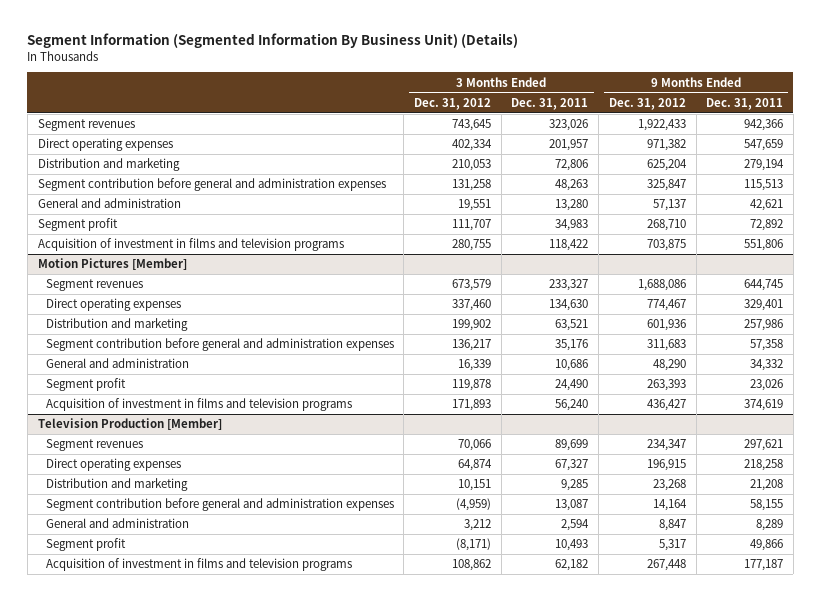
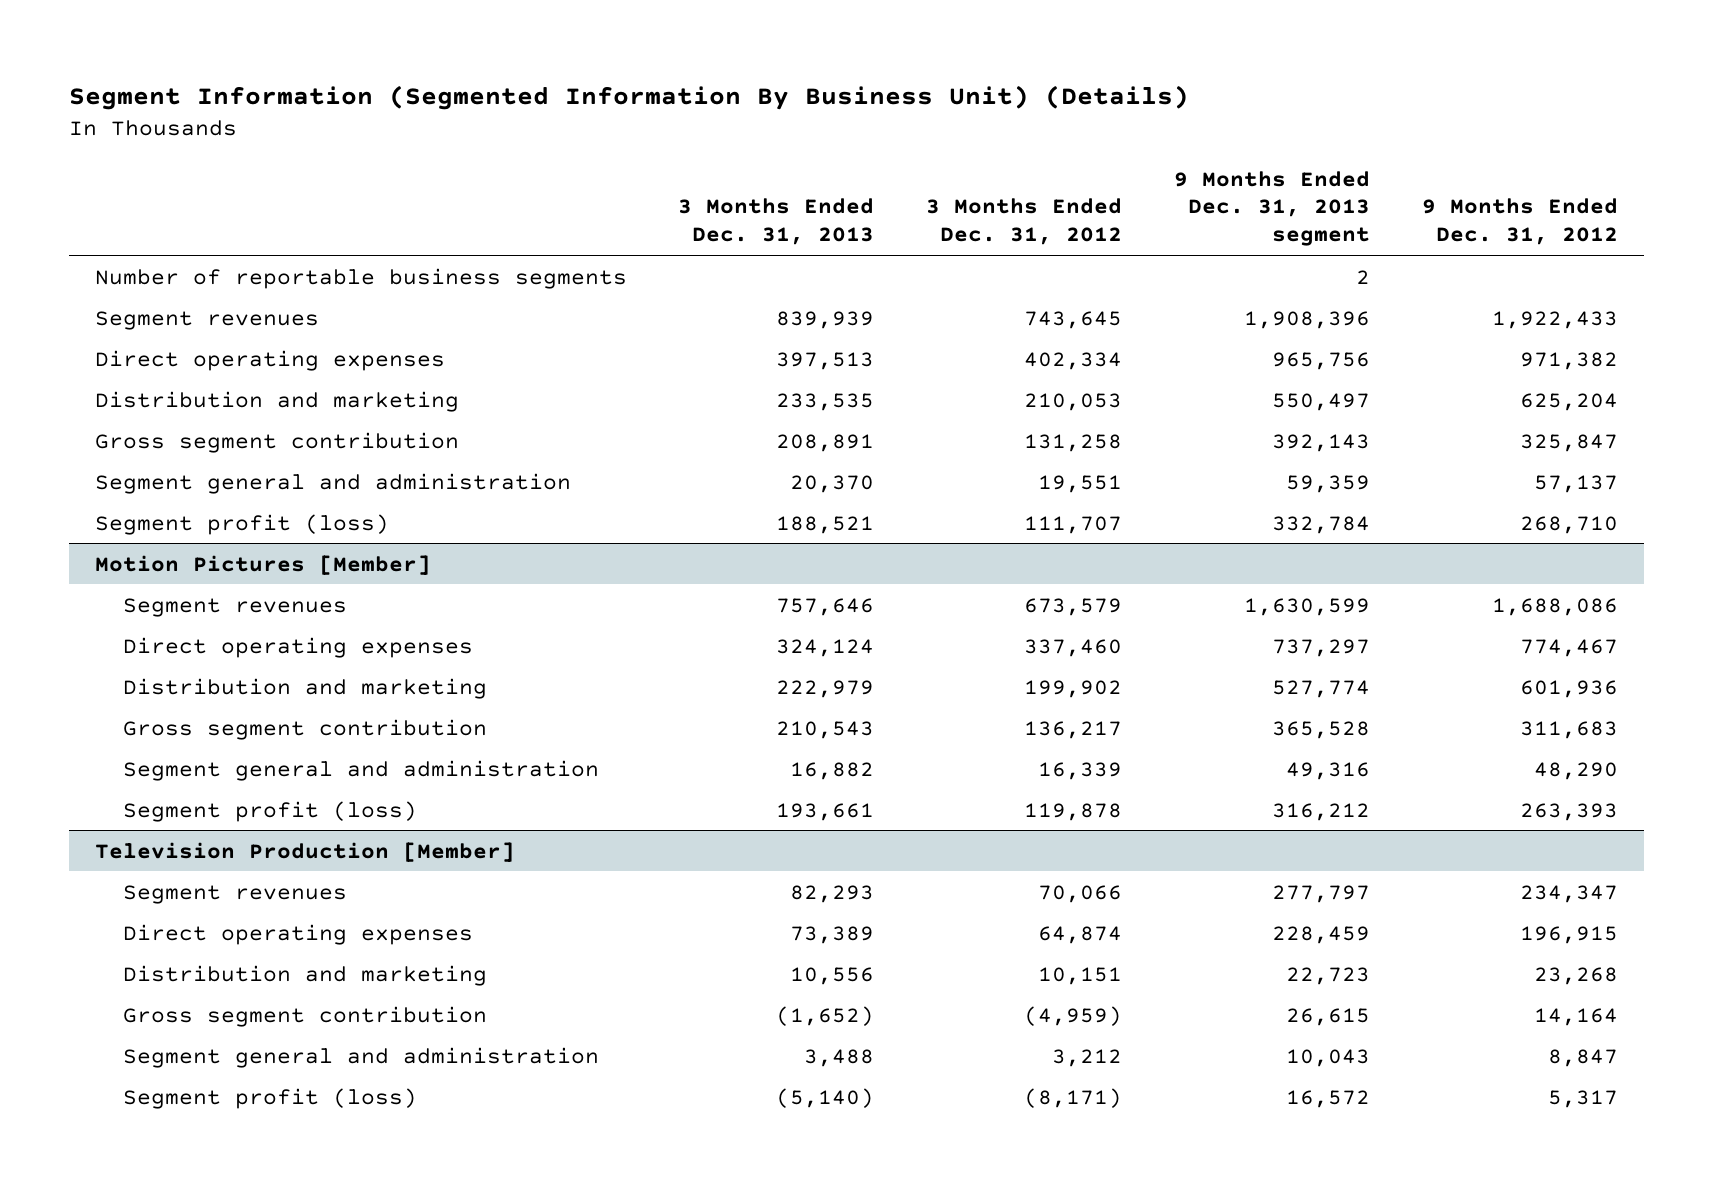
- | 3 Months Ended Dec. 31, 2012 | 3 Months Ended Dec. 31, 2011 | 9 Months Ended Dec. 31, 2012 | 9 Months Ended Dec. 31, 2011
+ | 3 Months Ended Dec. 31, 2013 | 3 Months Ended Dec. 31, 2012 | 9 Months Ended Dec. 31, 2013 segment | 9 Months Ended Dec. 31, 2012
+ Number of reportable business segments | | | 2 |
- Segment contribution before general and administration expenses | 131,258 | 48,263 | 325,847 | 115,513
- General and administration | 19,551 | 13,280 | 57,137 | 42,621
- Segment profit | 111,707 | 34,983 | 268,710 | 72,892
- Acquisition of investment in films and television programs | 280,755 | 118,422 | 703,875 | 551,806
+ Gross segment contribution | 208,891 | 131,258 | 392,143 | 325,847
+ Segment general and administration | 20,370 | 19,551 | 59,359 | 57,137
+ Segment profit (loss) | 188,521 | 111,707 | 332,784 | 268,710
@ Motion Pictures [Member]
- Segment contribution before general and administration expenses | 136,217 | 35,176 | 311,683 | 57,358
- General and administration | 16,339 | 10,686 | 48,290 | 34,332
- Segment profit | 119,878 | 24,490 | 263,393 | 23,026
- Acquisition of investment in films and television programs | 171,893 | 56,240 | 436,427 | 374,619
+ Gross segment contribution | 210,543 | 136,217 | 365,528 | 311,683
+ Segment general and administration | 16,882 | 16,339 | 49,316 | 48,290
+ Segment profit (loss) | 193,661 | 119,878 | 316,212 | 263,393
@ Television Production [Member]
- Segment contribution before general and administration expenses | (4,959) | 13,087 | 14,164 | 58,155
- General and administration | 3,212 | 2,594 | 8,847 | 8,289
- Segment profit | (8,171) | 10,493 | 5,317 | 49,866
- Acquisition of investment in films and television programs | 108,862 | 62,182 | 267,448 | 177,187
+ Gross segment contribution | (1,652) | (4,959) | 26,615 | 14,164
+ Segment general and administration | 3,488 | 3,212 | 10,043 | 8,847
+ Segment profit (loss) | (5,140) | (8,171) | 16,572 | 5,317

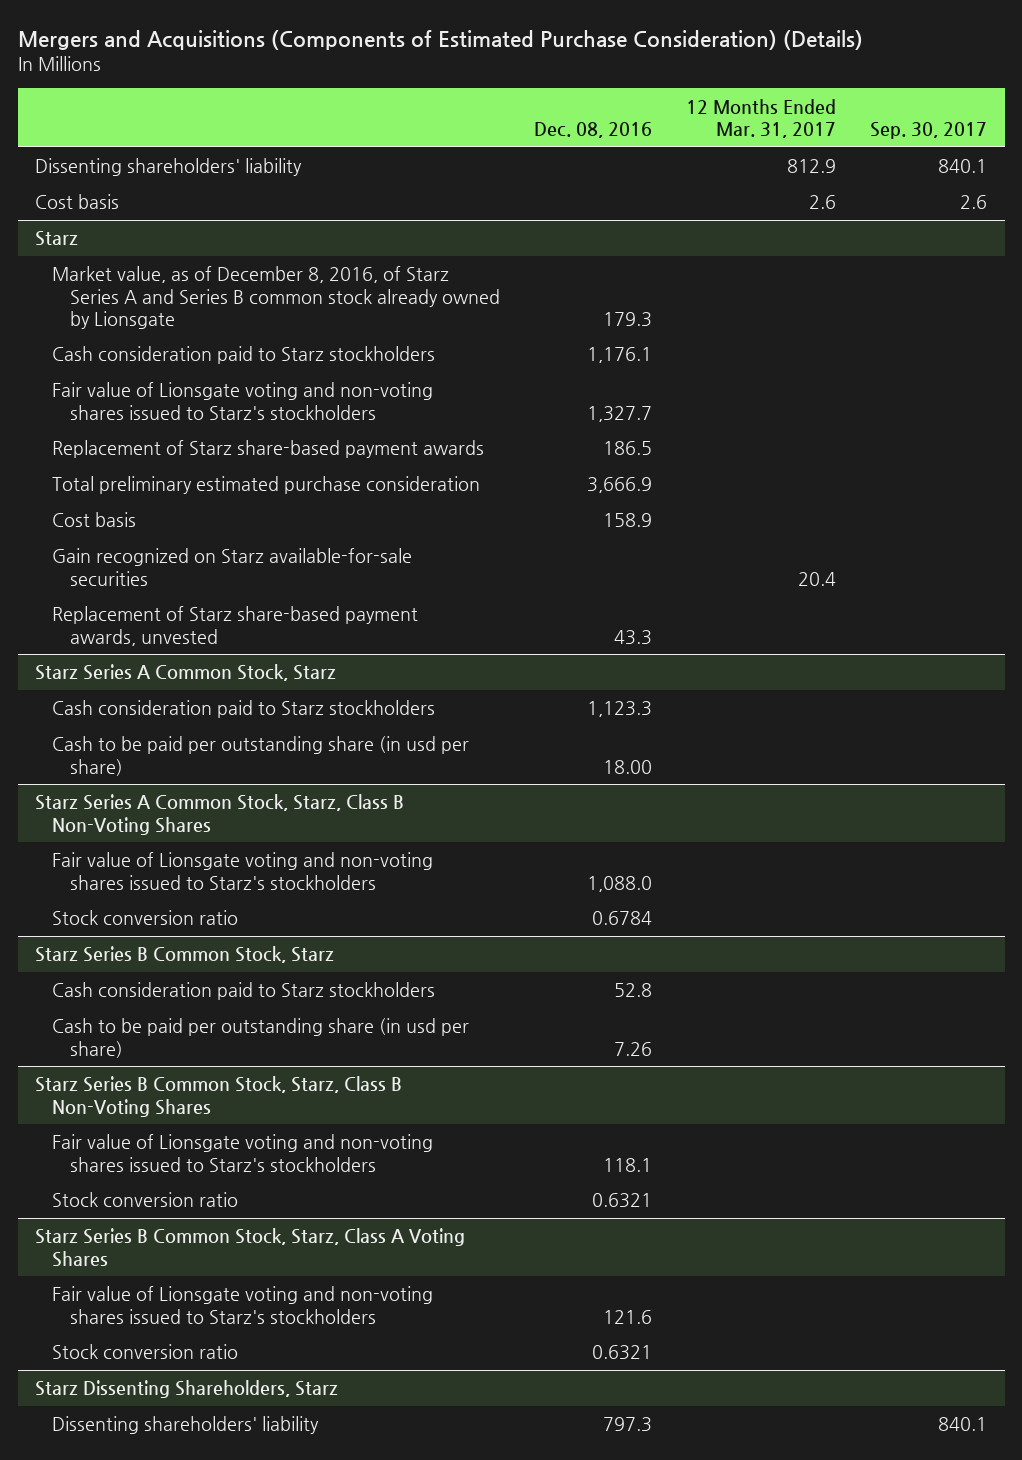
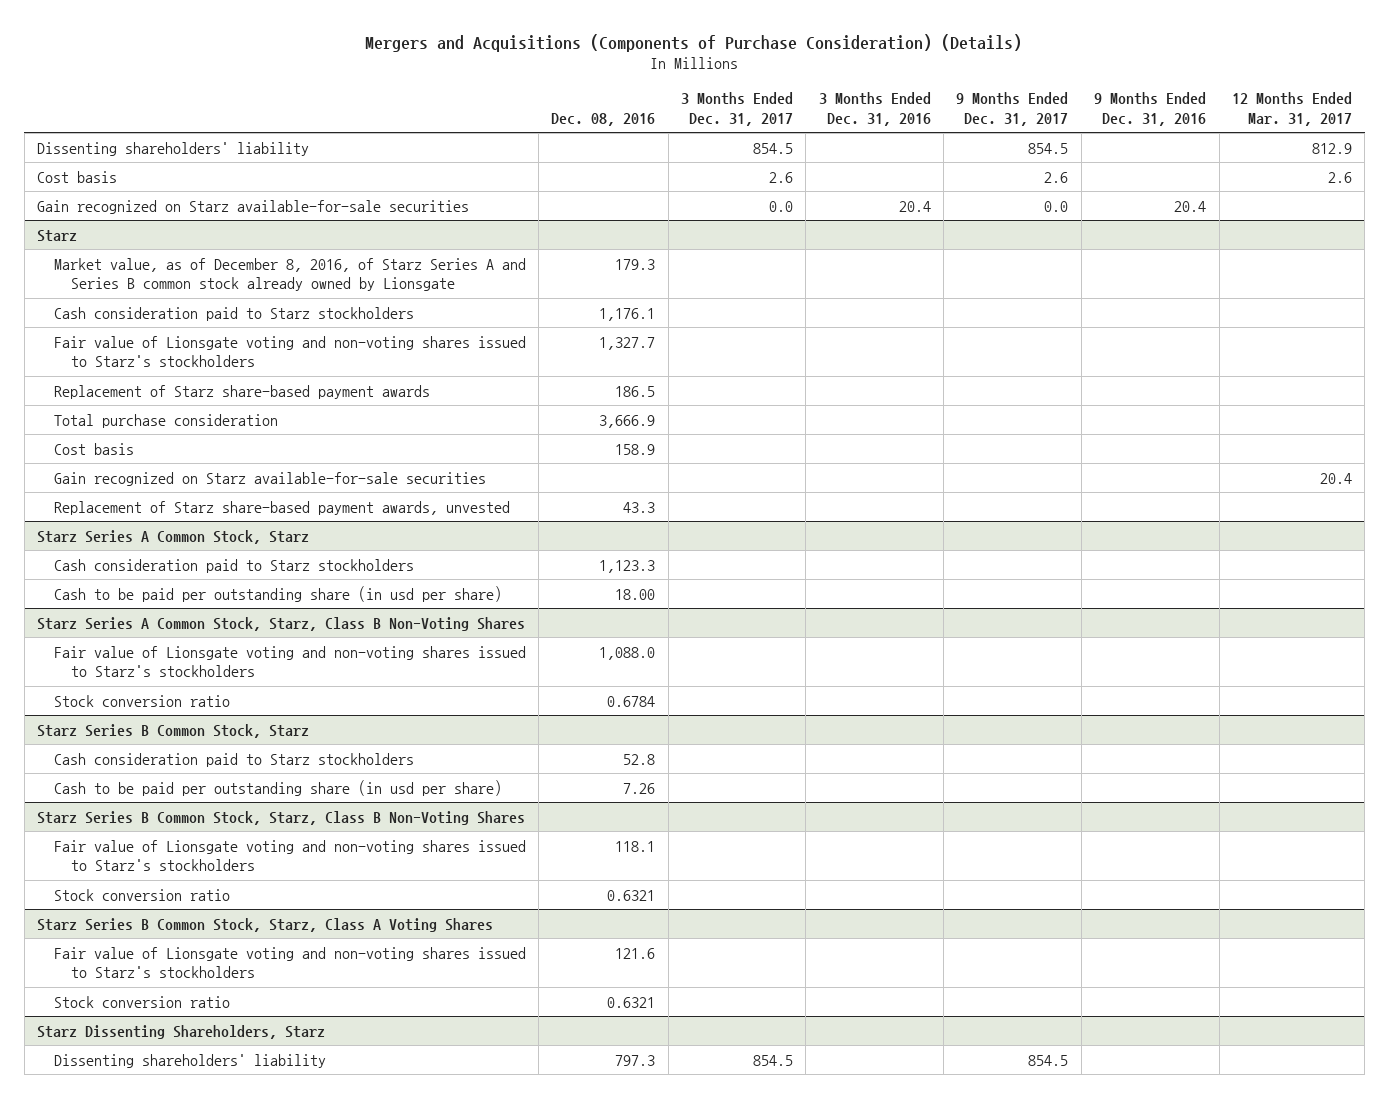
- Mergers and Acquisitions (Components of Estimated Purchase Consideration) (Details)
+ Mergers and Acquisitions (Components of Purchase Consideration) (Details)
- | Dec. 08, 2016 | 12 Months Ended Mar. 31, 2017 | Sep. 30, 2017
+ | Dec. 08, 2016 | 3 Months Ended Dec. 31, 2017 | 3 Months Ended Dec. 31, 2016 | 9 Months Ended Dec. 31, 2017 | 9 Months Ended Dec. 31, 2016 | 12 Months Ended Mar. 31, 2017
+ Gain recognized on Starz available-for-sale securities | | 0.0 | 20.4 | 0.0 | 20.4 |
@ Starz
- Total preliminary estimated purchase consideration | 3,666.9 | |
+ Total purchase consideration | 3,666.9 | | | | |

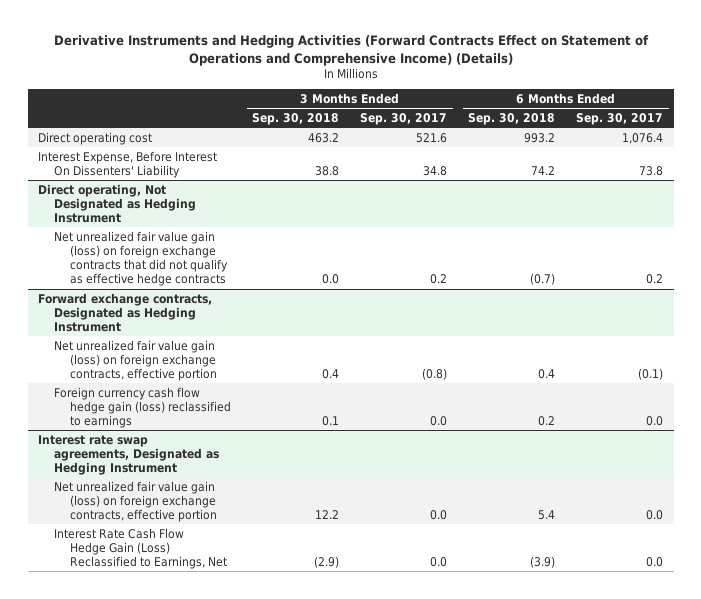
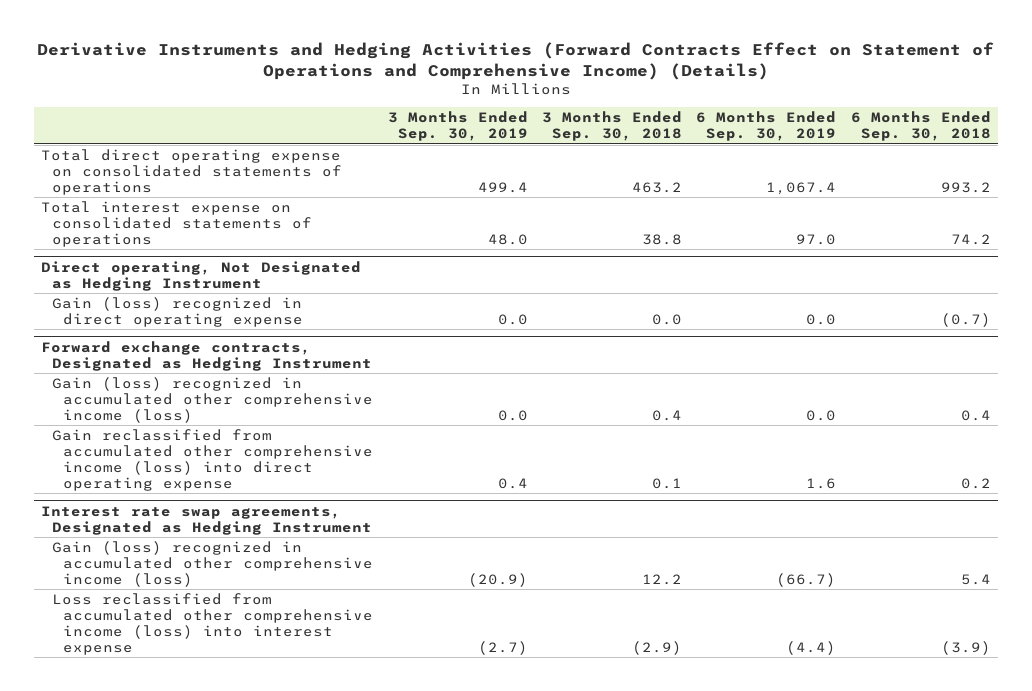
- | 3 Months Ended Sep. 30, 2018 | 3 Months Ended Sep. 30, 2017 | 6 Months Ended Sep. 30, 2018 | 6 Months Ended Sep. 30, 2017
+ | 3 Months Ended Sep. 30, 2019 | 3 Months Ended Sep. 30, 2018 | 6 Months Ended Sep. 30, 2019 | 6 Months Ended Sep. 30, 2018
- Direct operating cost | 463.2 | 521.6 | 993.2 | 1,076.4
- Interest Expense, Before Interest On Dissenters' Liability | 38.8 | 34.8 | 74.2 | 73.8
+ Total direct operating expense on consolidated statements of operations | 499.4 | 463.2 | 1,067.4 | 993.2
+ Total interest expense on consolidated statements of operations | 48.0 | 38.8 | 97.0 | 74.2
@ Direct operating, Not Designated as Hedging Instrument
- Net unrealized fair value gain (loss) on foreign exchange contracts that did not qualify as effective hedge contracts | 0.0 | 0.2 | (0.7) | 0.2
+ Gain (loss) recognized in direct operating expense | 0.0 | 0.0 | 0.0 | (0.7)
@ Forward exchange contracts, Designated as Hedging Instrument
- Net unrealized fair value gain (loss) on foreign exchange contracts, effective portion | 0.4 | (0.8) | 0.4 | (0.1)
- Foreign currency cash flow hedge gain (loss) reclassified to earnings | 0.1 | 0.0 | 0.2 | 0.0
+ Gain (loss) recognized in accumulated other comprehensive income (loss) | 0.0 | 0.4 | 0.0 | 0.4
+ Gain reclassified from accumulated other comprehensive income (loss) into direct operating expense | 0.4 | 0.1 | 1.6 | 0.2
@ Interest rate swap agreements, Designated as Hedging Instrument
- Net unrealized fair value gain (loss) on foreign exchange contracts, effective portion | 12.2 | 0.0 | 5.4 | 0.0
- Interest Rate Cash Flow Hedge Gain (Loss) Reclassified to Earnings, Net | (2.9) | 0.0 | (3.9) | 0.0
+ Gain (loss) recognized in accumulated other comprehensive income (loss) | (20.9) | 12.2 | (66.7) | 5.4
+ Loss reclassified from accumulated other comprehensive income (loss) into interest expense | (2.7) | (2.9) | (4.4) | (3.9)

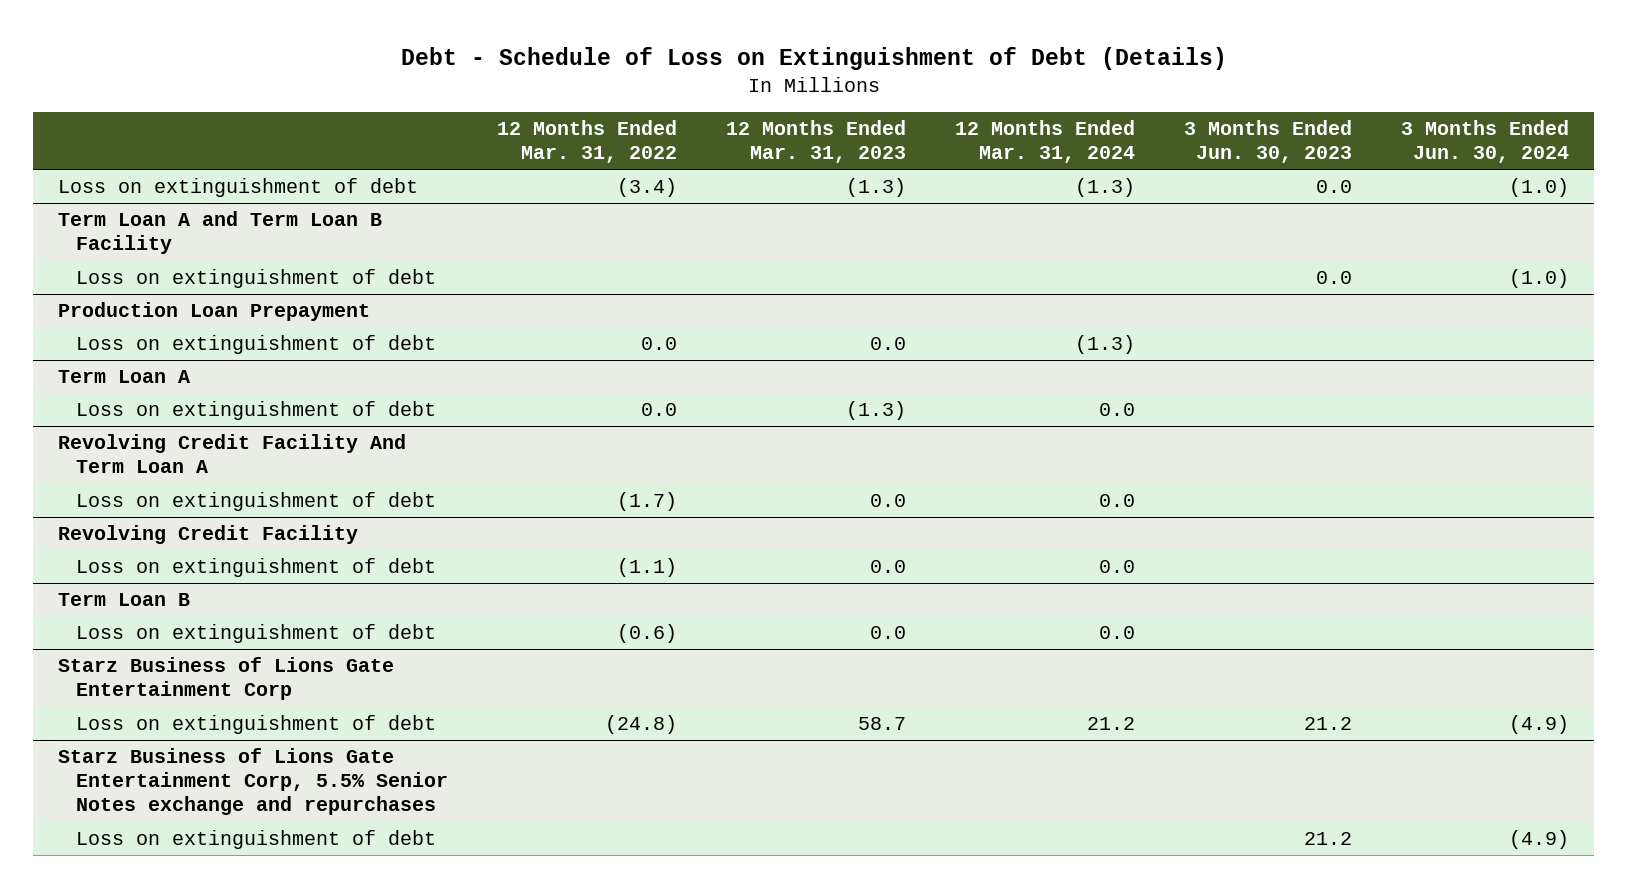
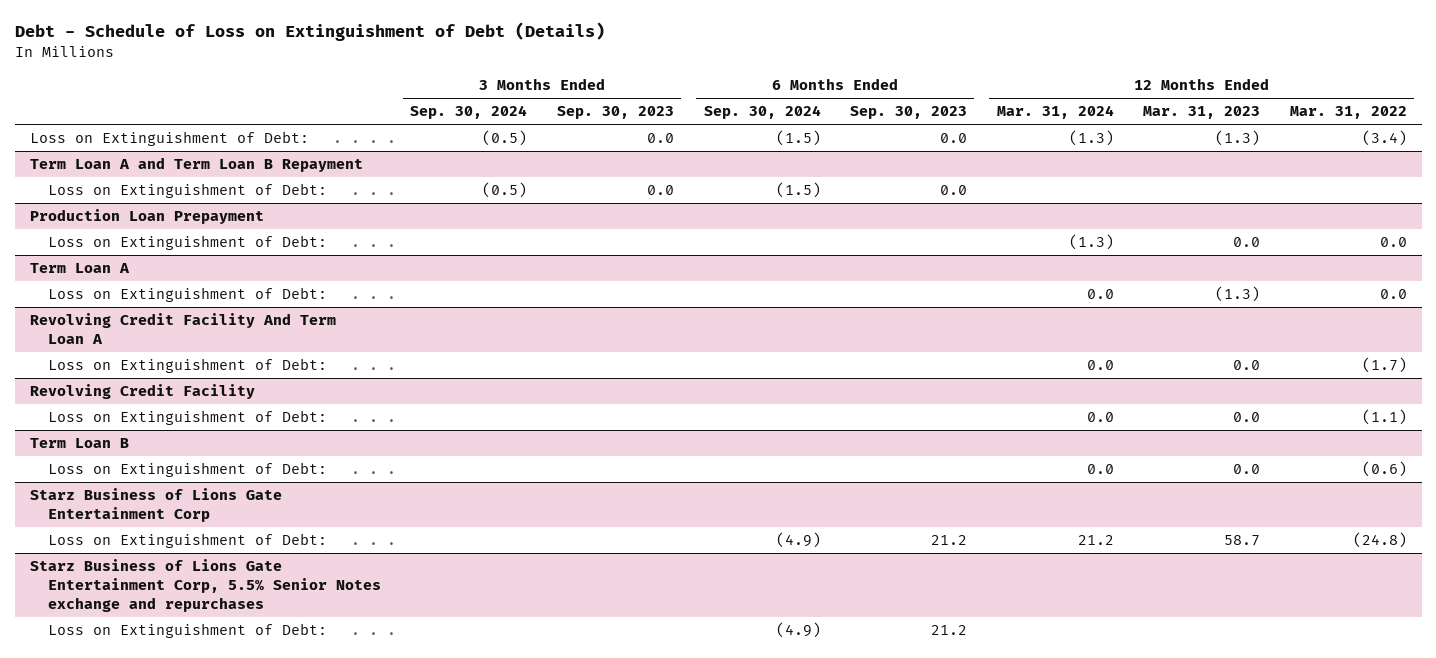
- | 12 Months Ended Mar. 31, 2022 | 12 Months Ended Mar. 31, 2023 | 12 Months Ended Mar. 31, 2024 | 3 Months Ended Jun. 30, 2023 | 3 Months Ended Jun. 30, 2024
+ | 3 Months Ended Sep. 30, 2024 | 3 Months Ended Sep. 30, 2023 | 6 Months Ended Sep. 30, 2024 | 6 Months Ended Sep. 30, 2023 | 12 Months Ended Mar. 31, 2024 | 12 Months Ended Mar. 31, 2023 | 12 Months Ended Mar. 31, 2022
- Loss on extinguishment of debt | (3.4) | (1.3) | (1.3) | 0.0 | (1.0)
- Term Loan A and Term Loan B Facility
- Loss on extinguishment of debt | | | | 0.0 | (1.0)
+ Loss on Extinguishment of Debt: | (0.5) | 0.0 | (1.5) | 0.0 | (1.3) | (1.3) | (3.4)
+ Term Loan A and Term Loan B Repayment
+ Loss on Extinguishment of Debt: | (0.5) | 0.0 | (1.5) | 0.0 | | |
@ Production Loan Prepayment
- Loss on extinguishment of debt | 0.0 | 0.0 | (1.3) | |
+ Loss on Extinguishment of Debt: | | | | | (1.3) | 0.0 | 0.0
@ Term Loan A
- Loss on extinguishment of debt | 0.0 | (1.3) | 0.0 | |
+ Loss on Extinguishment of Debt: | | | | | 0.0 | (1.3) | 0.0
@ Revolving Credit Facility And Term Loan A
- Loss on extinguishment of debt | (1.7) | 0.0 | 0.0 | |
+ Loss on Extinguishment of Debt: | | | | | 0.0 | 0.0 | (1.7)
@ Revolving Credit Facility
- Loss on extinguishment of debt | (1.1) | 0.0 | 0.0 | |
+ Loss on Extinguishment of Debt: | | | | | 0.0 | 0.0 | (1.1)
@ Term Loan B
- Loss on extinguishment of debt | (0.6) | 0.0 | 0.0 | |
+ Loss on Extinguishment of Debt: | | | | | 0.0 | 0.0 | (0.6)
@ Starz Business of Lions Gate Entertainment Corp
- Loss on extinguishment of debt | (24.8) | 58.7 | 21.2 | 21.2 | (4.9)
+ Loss on Extinguishment of Debt: | | | (4.9) | 21.2 | 21.2 | 58.7 | (24.8)
@ Starz Business of Lions Gate Entertainment Corp, 5.5% Senior Notes exchange and repurchases
- Loss on extinguishment of debt | | | | 21.2 | (4.9)
+ Loss on Extinguishment of Debt: | | | (4.9) | 21.2 | | |

